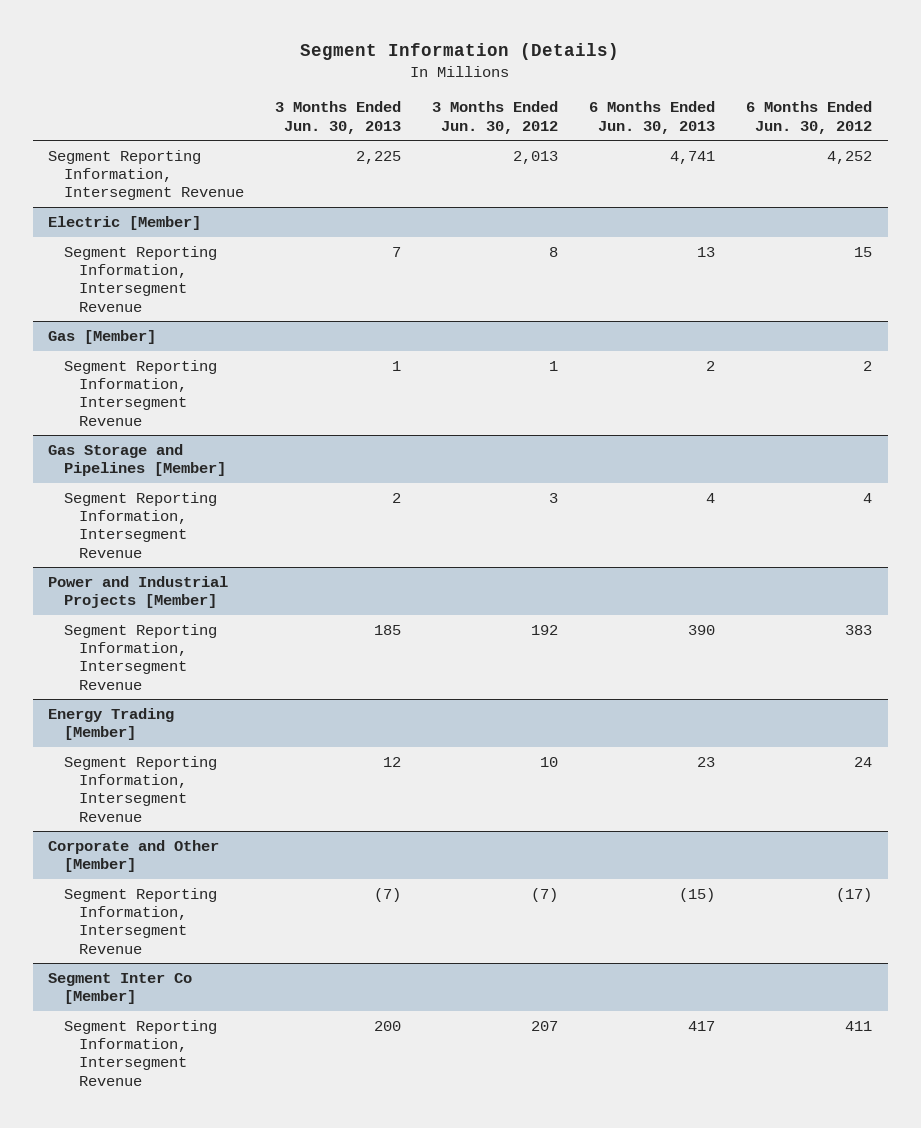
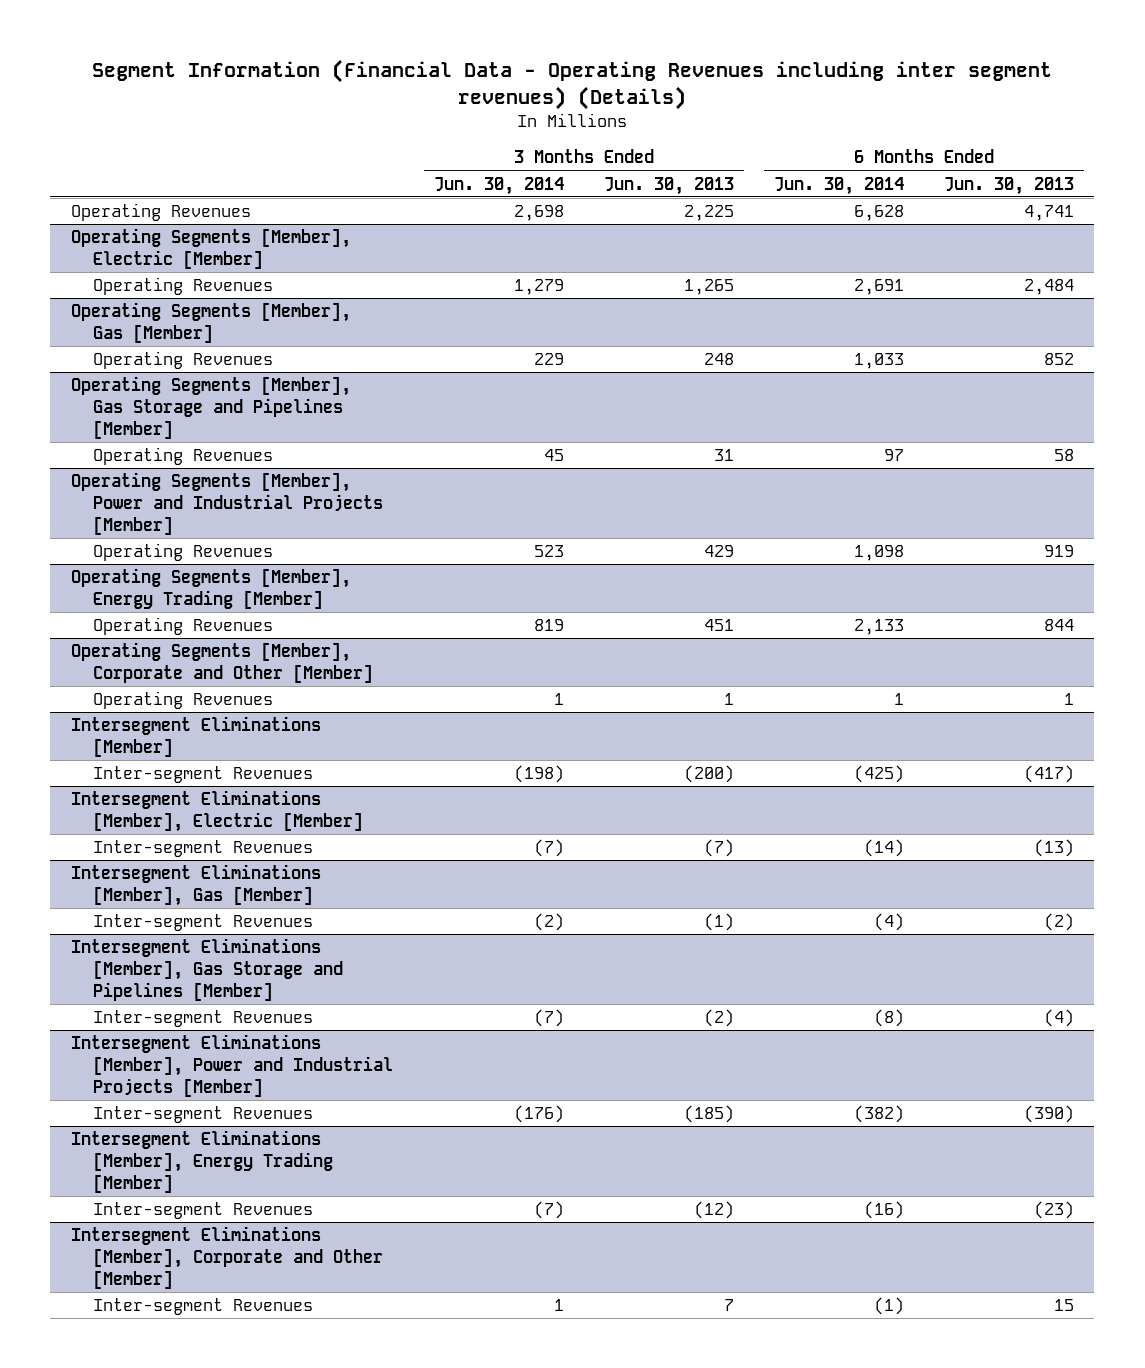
- Segment Information (Details)
+ Segment Information (Financial Data - Operating Revenues including inter segment revenues) (Details)
- | 3 Months Ended Jun. 30, 2013 | 3 Months Ended Jun. 30, 2012 | 6 Months Ended Jun. 30, 2013 | 6 Months Ended Jun. 30, 2012
+ | 3 Months Ended Jun. 30, 2014 | 3 Months Ended Jun. 30, 2013 | 6 Months Ended Jun. 30, 2014 | 6 Months Ended Jun. 30, 2013
- Segment Reporting Information, Intersegment Revenue | 2,225 | 2,013 | 4,741 | 4,252
- Electric [Member]
- Segment Reporting Information, Intersegment Revenue | 7 | 8 | 13 | 15
- Gas [Member]
- Segment Reporting Information, Intersegment Revenue | 1 | 1 | 2 | 2
- Gas Storage and Pipelines [Member]
- Segment Reporting Information, Intersegment Revenue | 2 | 3 | 4 | 4
- Power and Industrial Projects [Member]
- Segment Reporting Information, Intersegment Revenue | 185 | 192 | 390 | 383
- Energy Trading [Member]
- Segment Reporting Information, Intersegment Revenue | 12 | 10 | 23 | 24
- Corporate and Other [Member]
- Segment Reporting Information, Intersegment Revenue | (7) | (7) | (15) | (17)
- Segment Inter Co [Member]
- Segment Reporting Information, Intersegment Revenue | 200 | 207 | 417 | 411
+ Operating Revenues | 2,698 | 2,225 | 6,628 | 4,741
+ Operating Segments [Member], Electric [Member]
+ Operating Revenues | 1,279 | 1,265 | 2,691 | 2,484
+ Operating Segments [Member], Gas [Member]
+ Operating Revenues | 229 | 248 | 1,033 | 852
+ Operating Segments [Member], Gas Storage and Pipelines [Member]
+ Operating Revenues | 45 | 31 | 97 | 58
+ Operating Segments [Member], Power and Industrial Projects [Member]
+ Operating Revenues | 523 | 429 | 1,098 | 919
+ Operating Segments [Member], Energy Trading [Member]
+ Operating Revenues | 819 | 451 | 2,133 | 844
+ Operating Segments [Member], Corporate and Other [Member]
+ Operating Revenues | 1 | 1 | 1 | 1
+ Intersegment Eliminations [Member]
+ Inter-segment Revenues | (198) | (200) | (425) | (417)
+ Intersegment Eliminations [Member], Electric [Member]
+ Inter-segment Revenues | (7) | (7) | (14) | (13)
+ Intersegment Eliminations [Member], Gas [Member]
+ Inter-segment Revenues | (2) | (1) | (4) | (2)
+ Intersegment Eliminations [Member], Gas Storage and Pipelines [Member]
+ Inter-segment Revenues | (7) | (2) | (8) | (4)
+ Intersegment Eliminations [Member], Power and Industrial Projects [Member]
+ Inter-segment Revenues | (176) | (185) | (382) | (390)
+ Intersegment Eliminations [Member], Energy Trading [Member]
+ Inter-segment Revenues | (7) | (12) | (16) | (23)
+ Intersegment Eliminations [Member], Corporate and Other [Member]
+ Inter-segment Revenues | 1 | 7 | (1) | 15

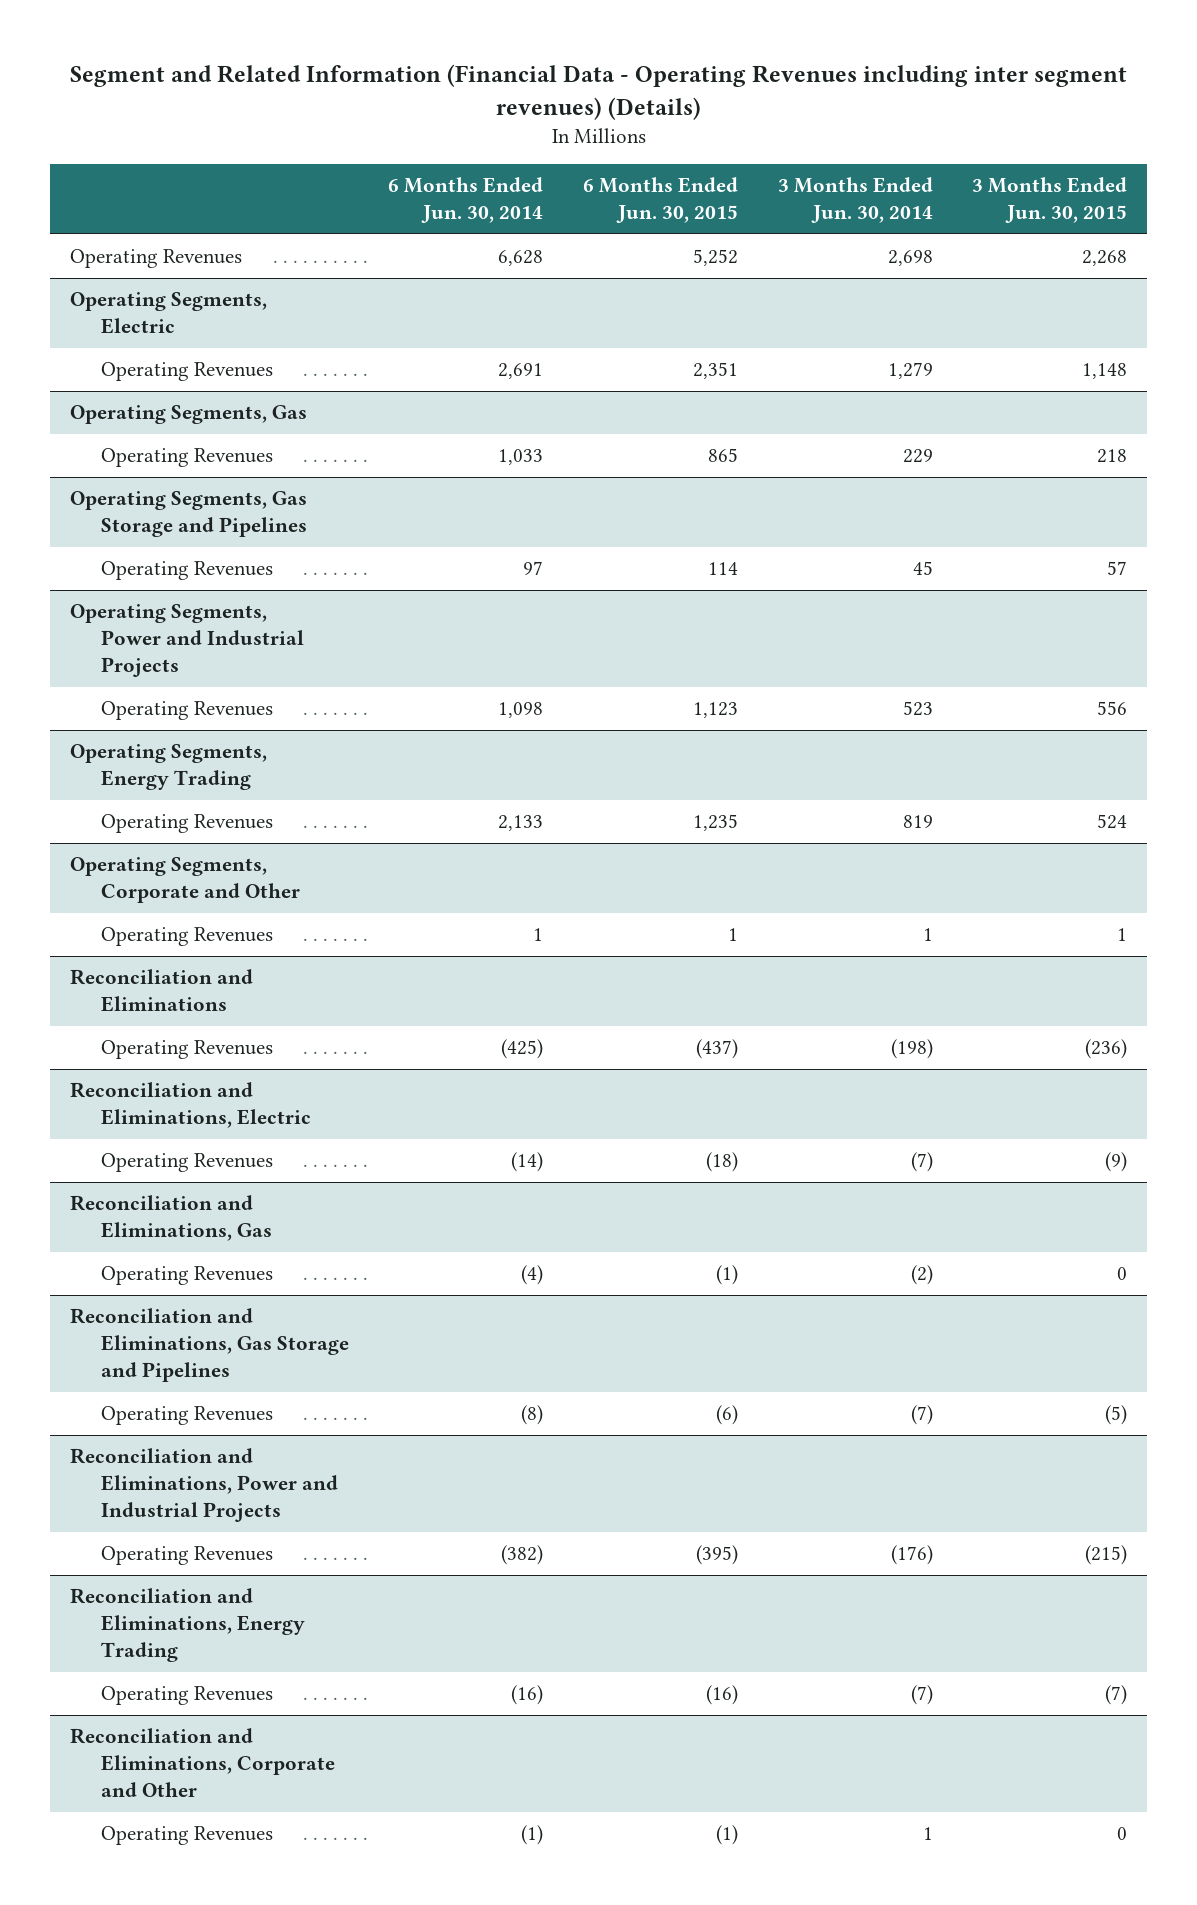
- Segment Information (Financial Data - Operating Revenues including inter segment revenues) (Details)
+ Segment and Related Information (Financial Data - Operating Revenues including inter segment revenues) (Details)
- | 3 Months Ended Jun. 30, 2014 | 3 Months Ended Jun. 30, 2013 | 6 Months Ended Jun. 30, 2014 | 6 Months Ended Jun. 30, 2013
+ | 6 Months Ended Jun. 30, 2014 | 6 Months Ended Jun. 30, 2015 | 3 Months Ended Jun. 30, 2014 | 3 Months Ended Jun. 30, 2015
- Operating Segments [Member], Electric [Member]
+ Operating Segments, Electric
- Operating Segments [Member], Gas [Member]
+ Operating Segments, Gas
- Operating Segments [Member], Gas Storage and Pipelines [Member]
+ Operating Segments, Gas Storage and Pipelines
- Operating Segments [Member], Power and Industrial Projects [Member]
+ Operating Segments, Power and Industrial Projects
- Operating Segments [Member], Energy Trading [Member]
+ Operating Segments, Energy Trading
- Operating Segments [Member], Corporate and Other [Member]
+ Operating Segments, Corporate and Other
- Intersegment Eliminations [Member]
- Inter-segment Revenues | (198) | (200) | (425) | (417)
- Intersegment Eliminations [Member], Electric [Member]
- Inter-segment Revenues | (7) | (7) | (14) | (13)
- Intersegment Eliminations [Member], Gas [Member]
- Inter-segment Revenues | (2) | (1) | (4) | (2)
- Intersegment Eliminations [Member], Gas Storage and Pipelines [Member]
- Inter-segment Revenues | (7) | (2) | (8) | (4)
- Intersegment Eliminations [Member], Power and Industrial Projects [Member]
- Inter-segment Revenues | (176) | (185) | (382) | (390)
- Intersegment Eliminations [Member], Energy Trading [Member]
- Inter-segment Revenues | (7) | (12) | (16) | (23)
- Intersegment Eliminations [Member], Corporate and Other [Member]
- Inter-segment Revenues | 1 | 7 | (1) | 15
+ Reconciliation and Eliminations
+ Operating Revenues | (425) | (437) | (198) | (236)
+ Reconciliation and Eliminations, Electric
+ Operating Revenues | (14) | (18) | (7) | (9)
+ Reconciliation and Eliminations, Gas
+ Operating Revenues | (4) | (1) | (2) | 0
+ Reconciliation and Eliminations, Gas Storage and Pipelines
+ Operating Revenues | (8) | (6) | (7) | (5)
+ Reconciliation and Eliminations, Power and Industrial Projects
+ Operating Revenues | (382) | (395) | (176) | (215)
+ Reconciliation and Eliminations, Energy Trading
+ Operating Revenues | (16) | (16) | (7) | (7)
+ Reconciliation and Eliminations, Corporate and Other
+ Operating Revenues | (1) | (1) | 1 | 0

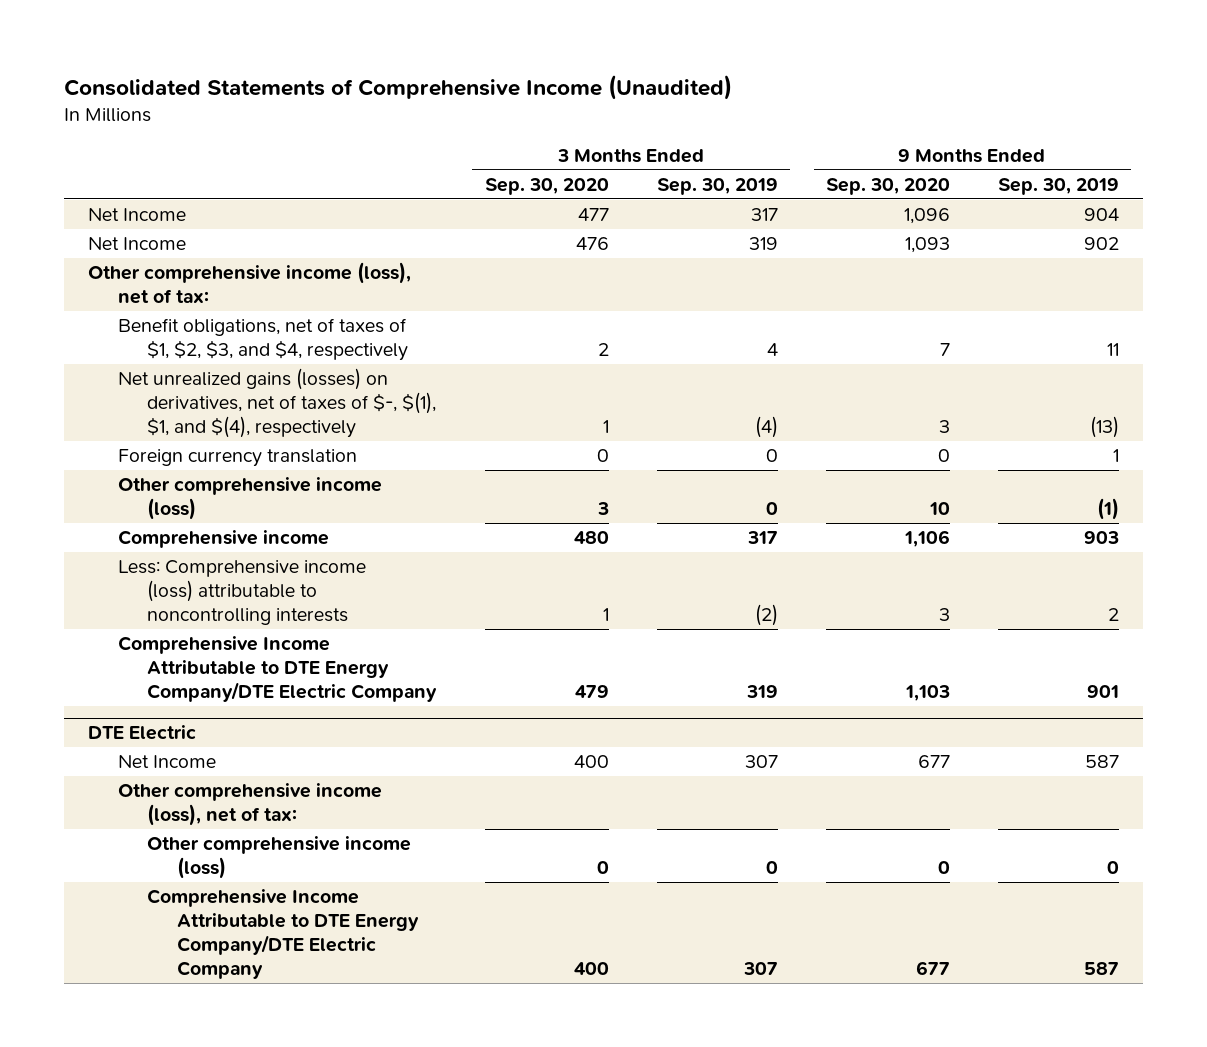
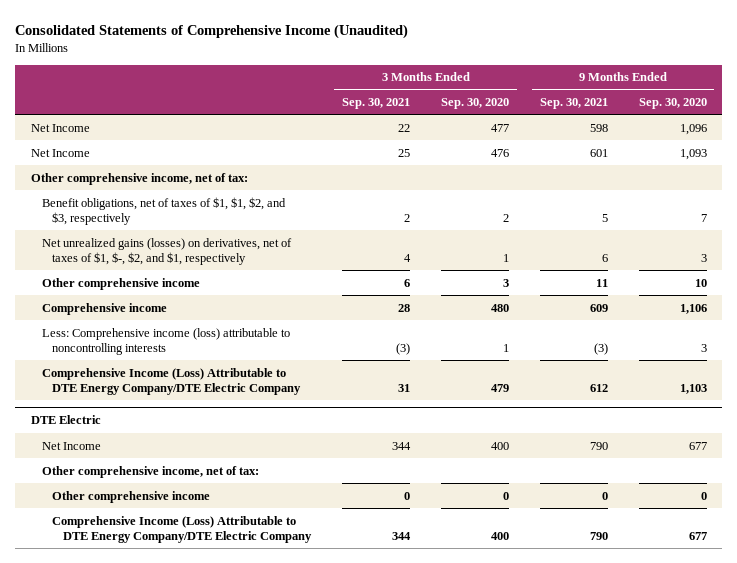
- | 3 Months Ended Sep. 30, 2020 | 3 Months Ended Sep. 30, 2019 | 9 Months Ended Sep. 30, 2020 | 9 Months Ended Sep. 30, 2019
+ | 3 Months Ended Sep. 30, 2021 | 3 Months Ended Sep. 30, 2020 | 9 Months Ended Sep. 30, 2021 | 9 Months Ended Sep. 30, 2020
- Other comprehensive income (loss), net of tax:
- Benefit obligations, net of taxes of $1, $2, $3, and $4, respectively | 2 | 4 | 7 | 11
- Net unrealized gains (losses) on derivatives, net of taxes of $-, $(1), $1, and $(4), respectively | 1 | (4) | 3 | (13)
- Foreign currency translation | 0 | 0 | 0 | 1
- Other comprehensive income (loss) | 3 | 0 | 10 | (1)
+ Other comprehensive income, net of tax:
+ Benefit obligations, net of taxes of $1, $1, $2, and $3, respectively | 2 | 2 | 5 | 7
+ Net unrealized gains (losses) on derivatives, net of taxes of $1, $-, $2, and $1, respectively | 4 | 1 | 6 | 3
+ Other comprehensive income | 6 | 3 | 11 | 10
- Comprehensive Income Attributable to DTE Energy Company/DTE Electric Company | 479 | 319 | 1,103 | 901
+ Comprehensive Income (Loss) Attributable to DTE Energy Company/DTE Electric Company | 31 | 479 | 612 | 1,103
@ DTE Electric
- Other comprehensive income (loss), net of tax:
- Other comprehensive income (loss) | 0 | 0 | 0 | 0
- Comprehensive Income Attributable to DTE Energy Company/DTE Electric Company | 400 | 307 | 677 | 587
+ Other comprehensive income, net of tax:
+ Other comprehensive income | 0 | 0 | 0 | 0
+ Comprehensive Income (Loss) Attributable to DTE Energy Company/DTE Electric Company | 344 | 400 | 790 | 677

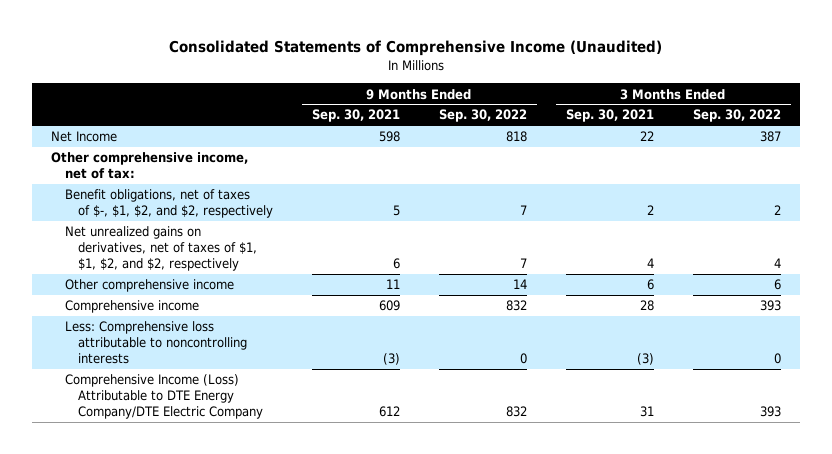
- | 3 Months Ended Sep. 30, 2021 | 3 Months Ended Sep. 30, 2020 | 9 Months Ended Sep. 30, 2021 | 9 Months Ended Sep. 30, 2020
+ | 9 Months Ended Sep. 30, 2021 | 9 Months Ended Sep. 30, 2022 | 3 Months Ended Sep. 30, 2021 | 3 Months Ended Sep. 30, 2022
- Net Income | 25 | 476 | 601 | 1,093
- Benefit obligations, net of taxes of $1, $1, $2, and $3, respectively | 2 | 2 | 5 | 7
- Net unrealized gains (losses) on derivatives, net of taxes of $1, $-, $2, and $1, respectively | 4 | 1 | 6 | 3
+ Benefit obligations, net of taxes of $-, $1, $2, and $2, respectively | 5 | 7 | 2 | 2
+ Net unrealized gains on derivatives, net of taxes of $1, $1, $2, and $2, respectively | 6 | 7 | 4 | 4
- Less: Comprehensive income (loss) attributable to noncontrolling interests | (3) | 1 | (3) | 3
+ Less: Comprehensive loss attributable to noncontrolling interests | (3) | 0 | (3) | 0
- DTE Electric
- Net Income | 344 | 400 | 790 | 677
- Other comprehensive income, net of tax:
- Other comprehensive income | 0 | 0 | 0 | 0
- Comprehensive Income (Loss) Attributable to DTE Energy Company/DTE Electric Company | 344 | 400 | 790 | 677

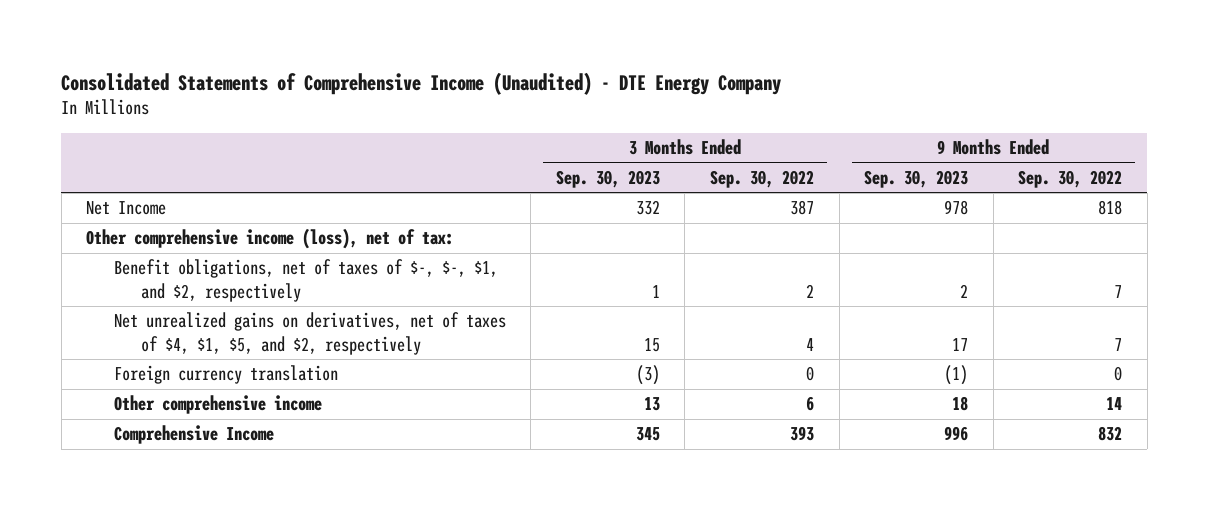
- Consolidated Statements of Comprehensive Income (Unaudited)
+ Consolidated Statements of Comprehensive Income (Unaudited) - DTE Energy Company
- | 9 Months Ended Sep. 30, 2021 | 9 Months Ended Sep. 30, 2022 | 3 Months Ended Sep. 30, 2021 | 3 Months Ended Sep. 30, 2022
+ | 3 Months Ended Sep. 30, 2023 | 3 Months Ended Sep. 30, 2022 | 9 Months Ended Sep. 30, 2023 | 9 Months Ended Sep. 30, 2022
- Other comprehensive income, net of tax:
- Benefit obligations, net of taxes of $-, $1, $2, and $2, respectively | 5 | 7 | 2 | 2
- Net unrealized gains on derivatives, net of taxes of $1, $1, $2, and $2, respectively | 6 | 7 | 4 | 4
+ Other comprehensive income (loss), net of tax:
+ Benefit obligations, net of taxes of $-, $-, $1, and $2, respectively | 1 | 2 | 2 | 7
+ Net unrealized gains on derivatives, net of taxes of $4, $1, $5, and $2, respectively | 15 | 4 | 17 | 7
+ Foreign currency translation | (3) | 0 | (1) | 0
- Comprehensive income | 609 | 832 | 28 | 393
- Less: Comprehensive loss attributable to noncontrolling interests | (3) | 0 | (3) | 0
- Comprehensive Income (Loss) Attributable to DTE Energy Company/DTE Electric Company | 612 | 832 | 31 | 393
+ Comprehensive Income | 345 | 393 | 996 | 832

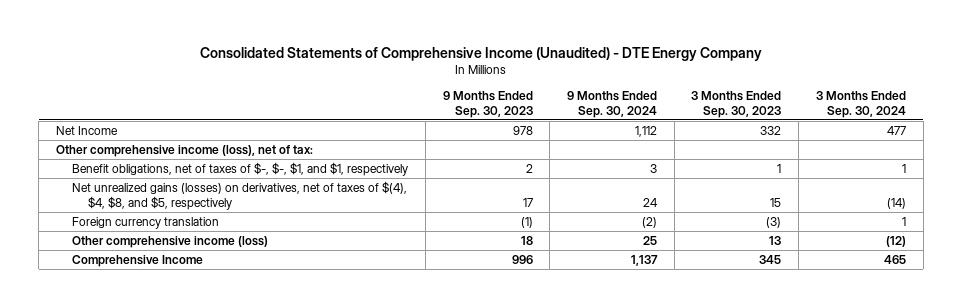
- | 3 Months Ended Sep. 30, 2023 | 3 Months Ended Sep. 30, 2022 | 9 Months Ended Sep. 30, 2023 | 9 Months Ended Sep. 30, 2022
+ | 9 Months Ended Sep. 30, 2023 | 9 Months Ended Sep. 30, 2024 | 3 Months Ended Sep. 30, 2023 | 3 Months Ended Sep. 30, 2024
- Benefit obligations, net of taxes of $-, $-, $1, and $2, respectively | 1 | 2 | 2 | 7
- Net unrealized gains on derivatives, net of taxes of $4, $1, $5, and $2, respectively | 15 | 4 | 17 | 7
+ Benefit obligations, net of taxes of $-, $-, $1, and $1, respectively | 2 | 3 | 1 | 1
+ Net unrealized gains (losses) on derivatives, net of taxes of $(4), $4, $8, and $5, respectively | 17 | 24 | 15 | (14)
- Other comprehensive income | 13 | 6 | 18 | 14
+ Other comprehensive income (loss) | 18 | 25 | 13 | (12)

